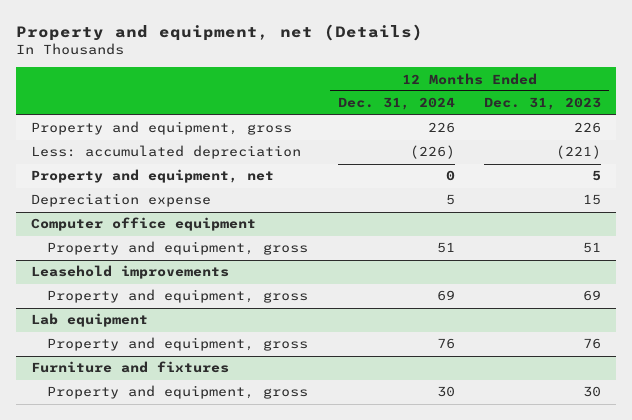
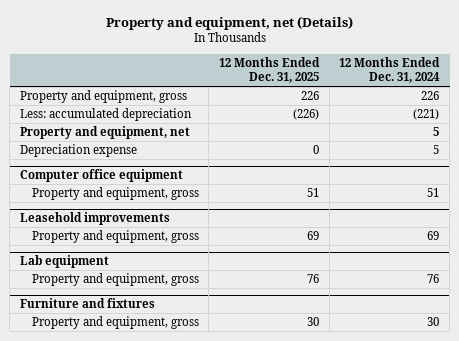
- | 12 Months Ended Dec. 31, 2024 | 12 Months Ended Dec. 31, 2023
+ | 12 Months Ended Dec. 31, 2025 | 12 Months Ended Dec. 31, 2024
- Less: accumulated depreciation | (226) | (221)
- Property and equipment, net | 0 | 5
+ Less: accumulated depreciation | (226) | (221)
+ Property and equipment, net | | 5

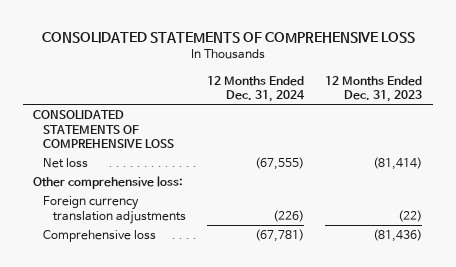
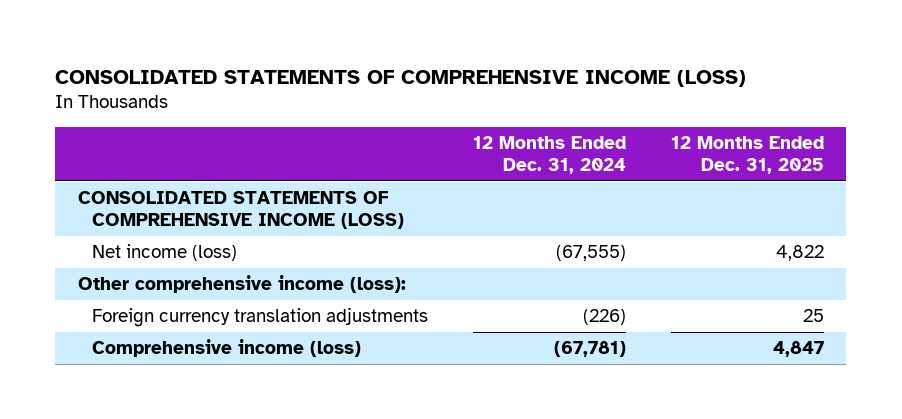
- CONSOLIDATED STATEMENTS OF COMPREHENSIVE LOSS
+ CONSOLIDATED STATEMENTS OF COMPREHENSIVE INCOME (LOSS)
- | 12 Months Ended Dec. 31, 2024 | 12 Months Ended Dec. 31, 2023
+ | 12 Months Ended Dec. 31, 2024 | 12 Months Ended Dec. 31, 2025
- CONSOLIDATED STATEMENTS OF COMPREHENSIVE LOSS
- Net loss | (67,555) | (81,414)
- Other comprehensive loss:
+ CONSOLIDATED STATEMENTS OF COMPREHENSIVE INCOME (LOSS)
+ Net income (loss) | (67,555) | 4,822
+ Other comprehensive income (loss):
- Comprehensive loss | (67,781) | (81,436)
+ Comprehensive income (loss) | (67,781) | 4,847

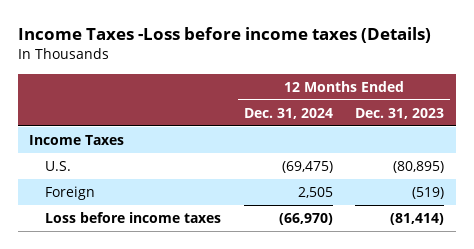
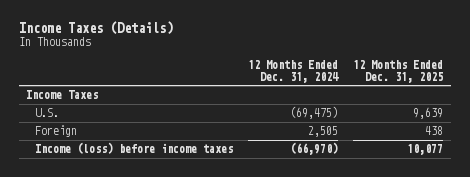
- Income Taxes -Loss before income taxes (Details)
+ Income Taxes (Details)
- | 12 Months Ended Dec. 31, 2024 | 12 Months Ended Dec. 31, 2023
+ | 12 Months Ended Dec. 31, 2024 | 12 Months Ended Dec. 31, 2025
- Loss before income taxes | (66,970) | (81,414)
+ Income (loss) before income taxes | (66,970) | 10,077

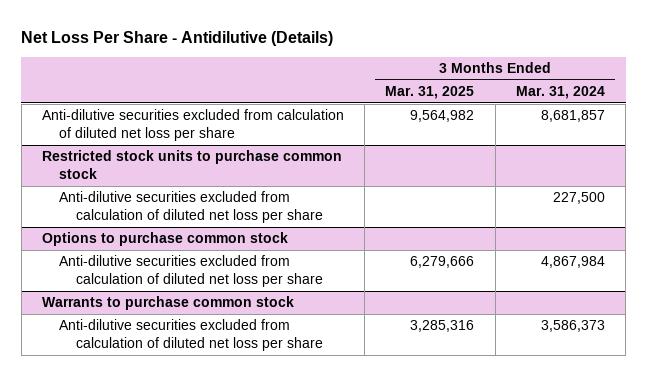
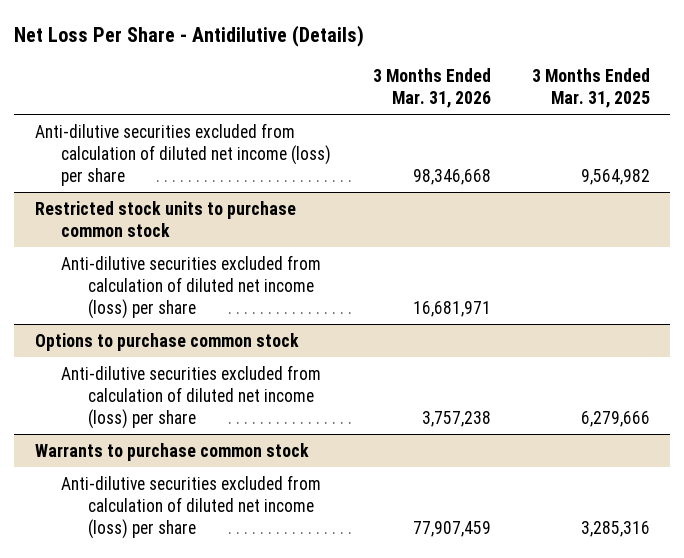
- | 3 Months Ended Mar. 31, 2025 | 3 Months Ended Mar. 31, 2024
+ | 3 Months Ended Mar. 31, 2026 | 3 Months Ended Mar. 31, 2025
- Anti-dilutive securities excluded from calculation of diluted net loss per share | 9,564,982 | 8,681,857
+ Anti-dilutive securities excluded from calculation of diluted net income (loss) per share | 98,346,668 | 9,564,982
@ Restricted stock units to purchase common stock
- Anti-dilutive securities excluded from calculation of diluted net loss per share | | 227,500
+ Anti-dilutive securities excluded from calculation of diluted net income (loss) per share | 16,681,971 |
@ Options to purchase common stock
- Anti-dilutive securities excluded from calculation of diluted net loss per share | 6,279,666 | 4,867,984
+ Anti-dilutive securities excluded from calculation of diluted net income (loss) per share | 3,757,238 | 6,279,666
@ Warrants to purchase common stock
- Anti-dilutive securities excluded from calculation of diluted net loss per share | 3,285,316 | 3,586,373
+ Anti-dilutive securities excluded from calculation of diluted net income (loss) per share | 77,907,459 | 3,285,316

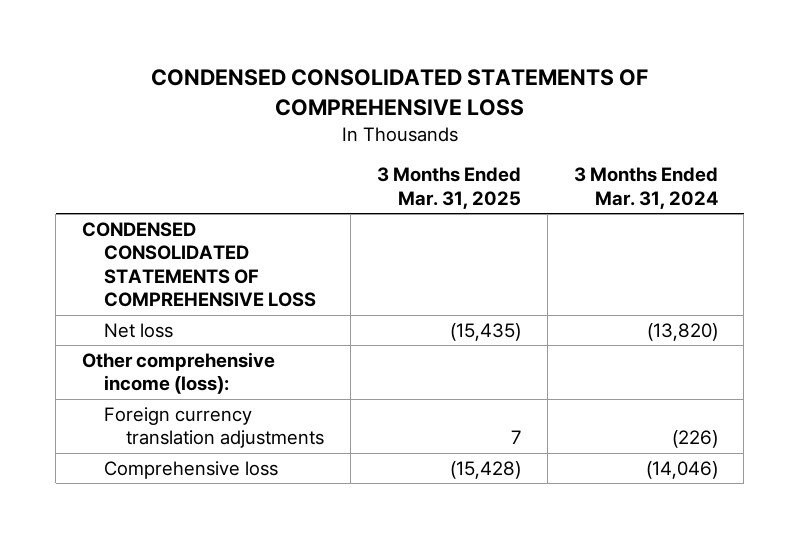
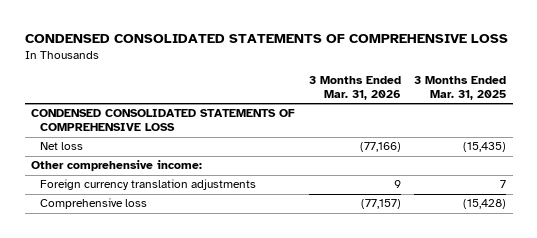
- | 3 Months Ended Mar. 31, 2025 | 3 Months Ended Mar. 31, 2024
+ | 3 Months Ended Mar. 31, 2026 | 3 Months Ended Mar. 31, 2025
- Other comprehensive income (loss):
+ Other comprehensive income:

